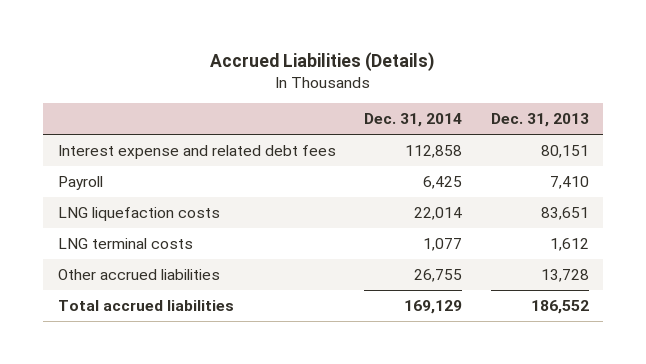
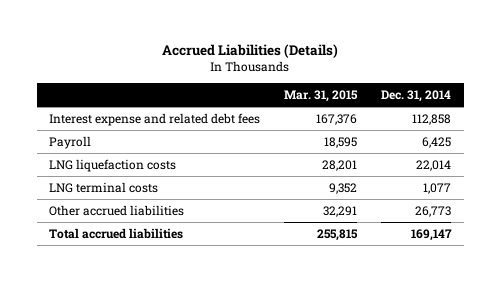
- | Dec. 31, 2014 | Dec. 31, 2013
+ | Mar. 31, 2015 | Dec. 31, 2014
- Other accrued liabilities | 26,755 | 13,728
- Total accrued liabilities | 169,129 | 186,552
+ Other accrued liabilities | 32,291 | 26,773
+ Total accrued liabilities | 255,815 | 169,147

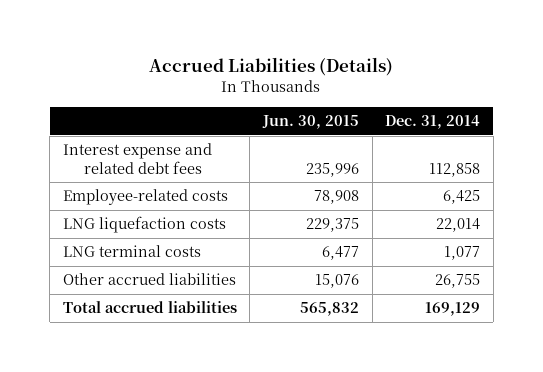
- | Mar. 31, 2015 | Dec. 31, 2014
+ | Jun. 30, 2015 | Dec. 31, 2014
- Payroll | 18,595 | 6,425
+ Employee-related costs | 78,908 | 6,425
- Other accrued liabilities | 32,291 | 26,773
- Total accrued liabilities | 255,815 | 169,147
+ Other accrued liabilities | 15,076 | 26,755
+ Total accrued liabilities | 565,832 | 169,129

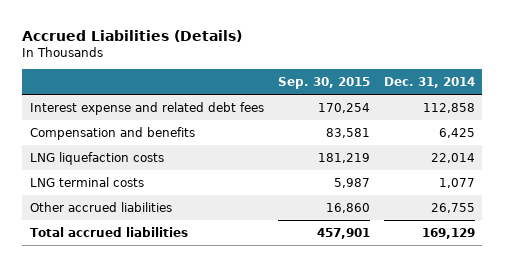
- | Jun. 30, 2015 | Dec. 31, 2014
+ | Sep. 30, 2015 | Dec. 31, 2014
- Employee-related costs | 78,908 | 6,425
+ Compensation and benefits | 83,581 | 6,425

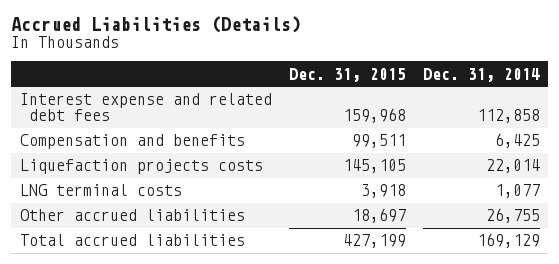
- | Sep. 30, 2015 | Dec. 31, 2014
+ | Dec. 31, 2015 | Dec. 31, 2014
- LNG liquefaction costs | 181,219 | 22,014
+ Liquefaction projects costs | 145,105 | 22,014

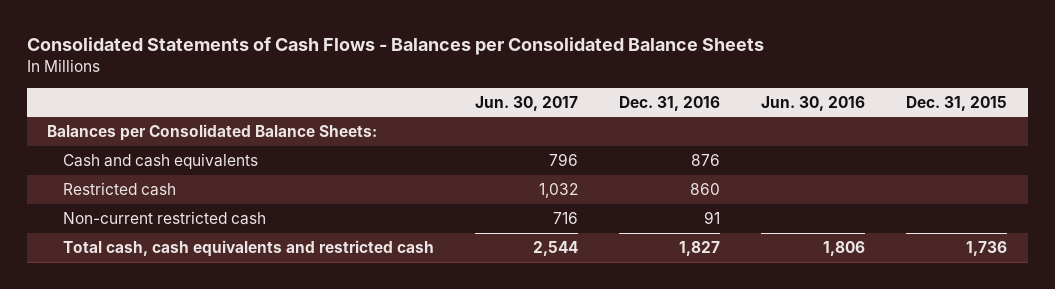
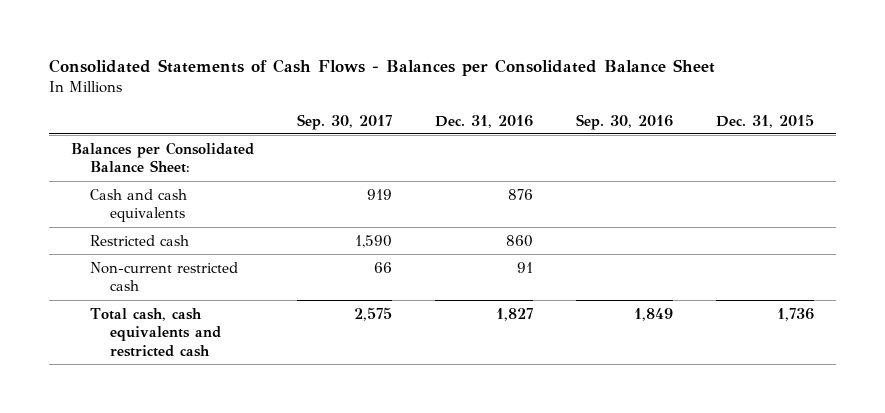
- Consolidated Statements of Cash Flows - Balances per Consolidated Balance Sheets
+ Consolidated Statements of Cash Flows - Balances per Consolidated Balance Sheet
- | Jun. 30, 2017 | Dec. 31, 2016 | Jun. 30, 2016 | Dec. 31, 2015
+ | Sep. 30, 2017 | Dec. 31, 2016 | Sep. 30, 2016 | Dec. 31, 2015
- Balances per Consolidated Balance Sheets:
+ Balances per Consolidated Balance Sheet:

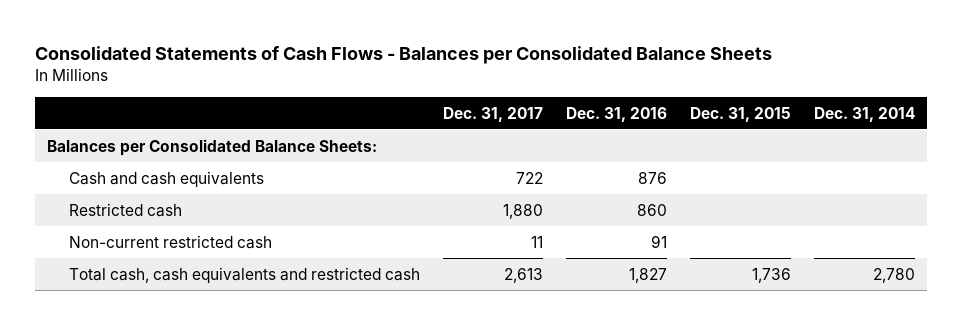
- Consolidated Statements of Cash Flows - Balances per Consolidated Balance Sheet
+ Consolidated Statements of Cash Flows - Balances per Consolidated Balance Sheets
- | Sep. 30, 2017 | Dec. 31, 2016 | Sep. 30, 2016 | Dec. 31, 2015
+ | Dec. 31, 2017 | Dec. 31, 2016 | Dec. 31, 2015 | Dec. 31, 2014
- Balances per Consolidated Balance Sheet:
+ Balances per Consolidated Balance Sheets:

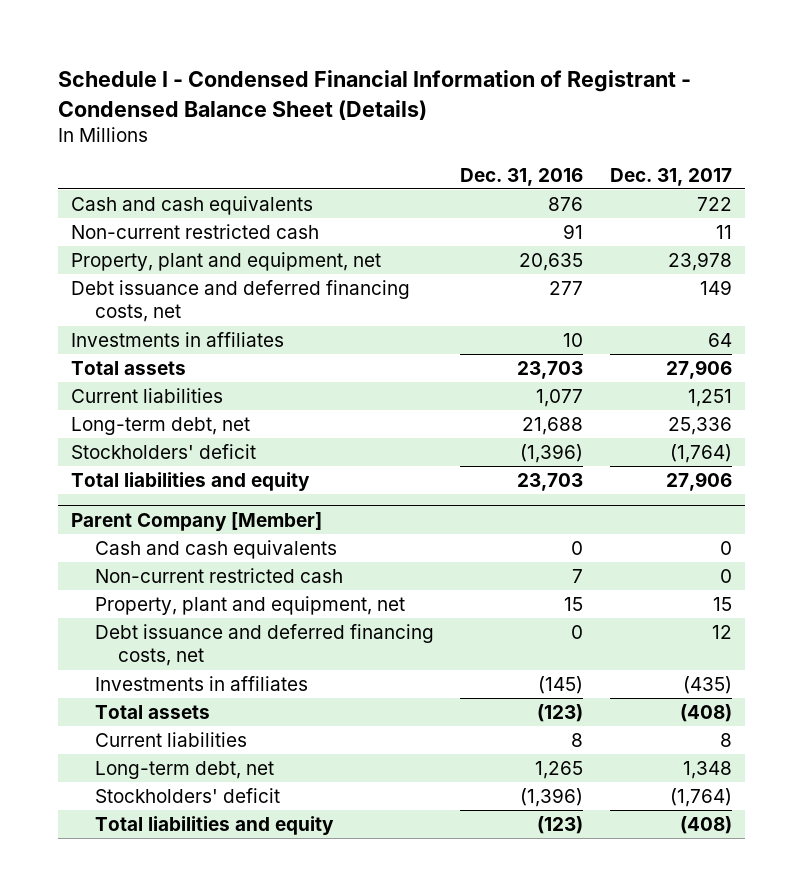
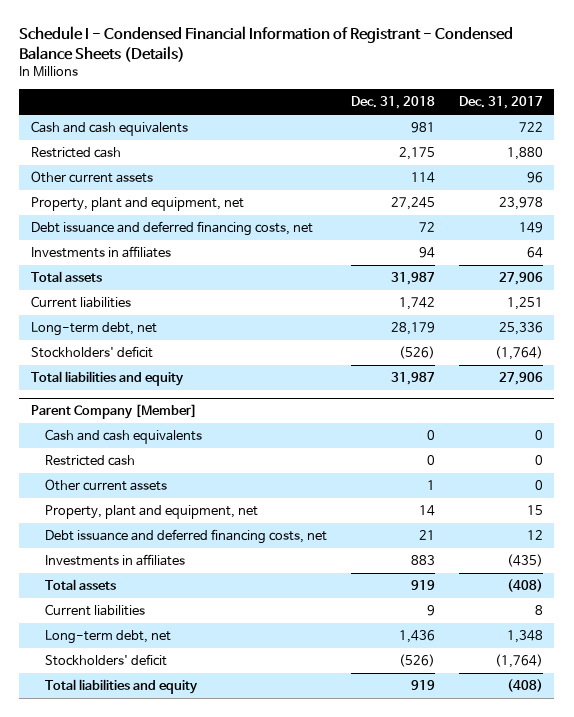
- Schedule I - Condensed Financial Information of Registrant - Condensed Balance Sheet (Details)
+ Schedule I - Condensed Financial Information of Registrant - Condensed Balance Sheets (Details)
- | Dec. 31, 2016 | Dec. 31, 2017
+ | Dec. 31, 2018 | Dec. 31, 2017
- Non-current restricted cash | 91 | 11
+ Restricted cash | 2,175 | 1,880
+ Other current assets | 114 | 96
@ Parent Company [Member]
- Non-current restricted cash | 7 | 0
+ Restricted cash | 0 | 0
+ Other current assets | 1 | 0

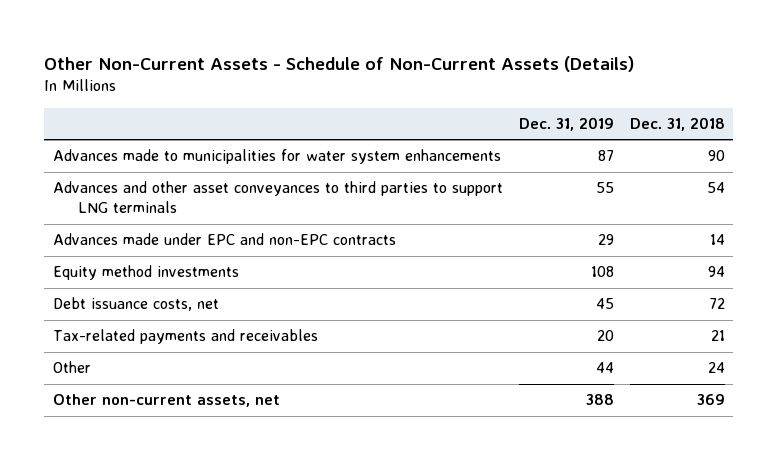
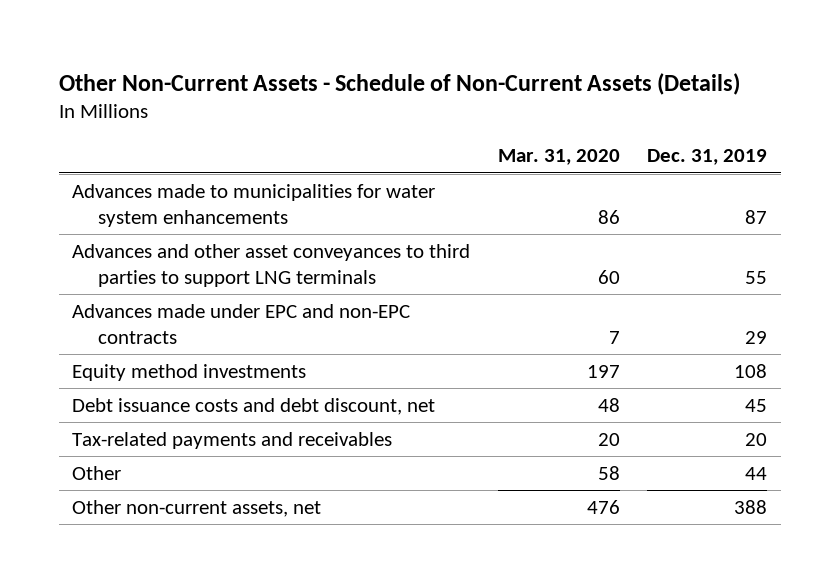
- | Dec. 31, 2019 | Dec. 31, 2018
+ | Mar. 31, 2020 | Dec. 31, 2019
- Debt issuance costs, net | 45 | 72
+ Debt issuance costs and debt discount, net | 48 | 45

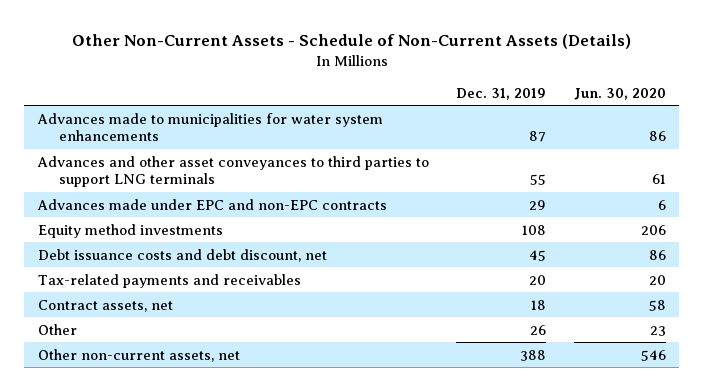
- | Mar. 31, 2020 | Dec. 31, 2019
+ | Dec. 31, 2019 | Jun. 30, 2020
- Other | 58 | 44
+ Contract assets, net | 18 | 58
+ Other | 26 | 23

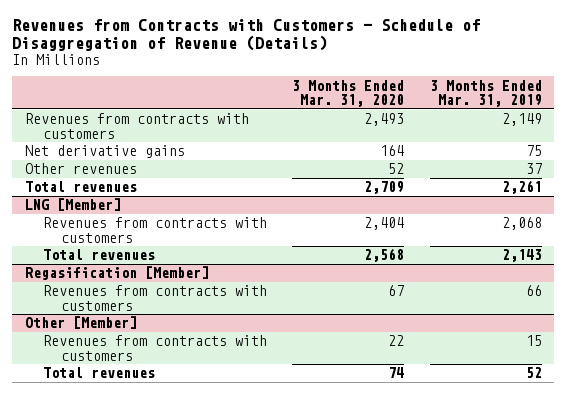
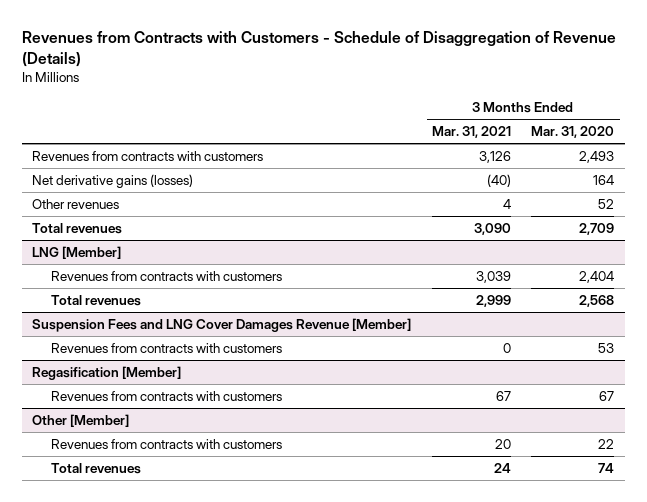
- | 3 Months Ended Mar. 31, 2020 | 3 Months Ended Mar. 31, 2019
+ | 3 Months Ended Mar. 31, 2021 | 3 Months Ended Mar. 31, 2020
- Net derivative gains | 164 | 75
+ Net derivative gains (losses) | (40) | 164
+ Suspension Fees and LNG Cover Damages Revenue [Member]
+ Revenues from contracts with customers | 0 | 53

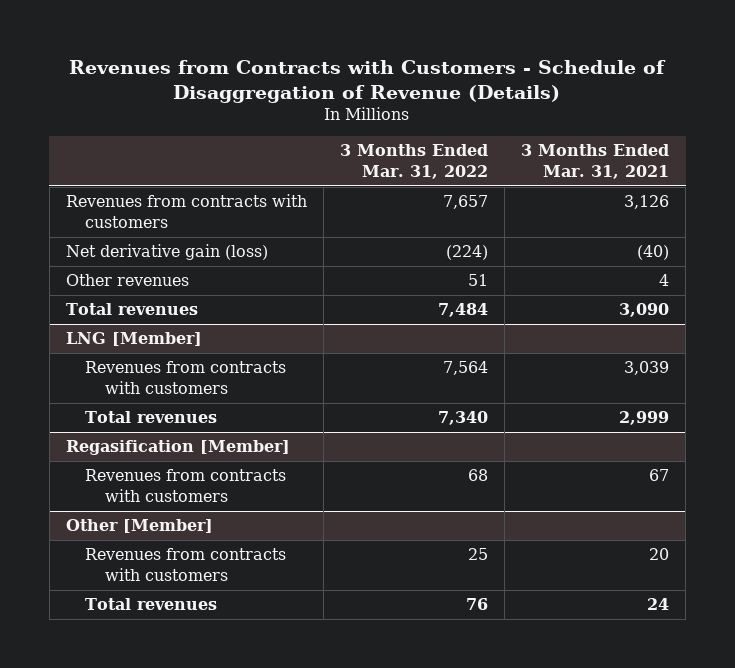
- | 3 Months Ended Mar. 31, 2021 | 3 Months Ended Mar. 31, 2020
+ | 3 Months Ended Mar. 31, 2022 | 3 Months Ended Mar. 31, 2021
- Net derivative gains (losses) | (40) | 164
+ Net derivative gain (loss) | (224) | (40)
- Suspension Fees and LNG Cover Damages Revenue [Member]
- Revenues from contracts with customers | 0 | 53

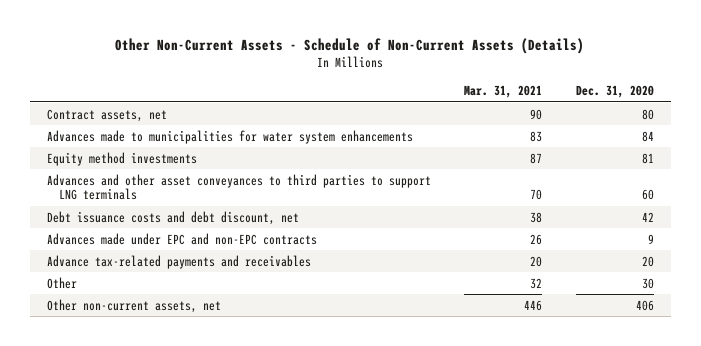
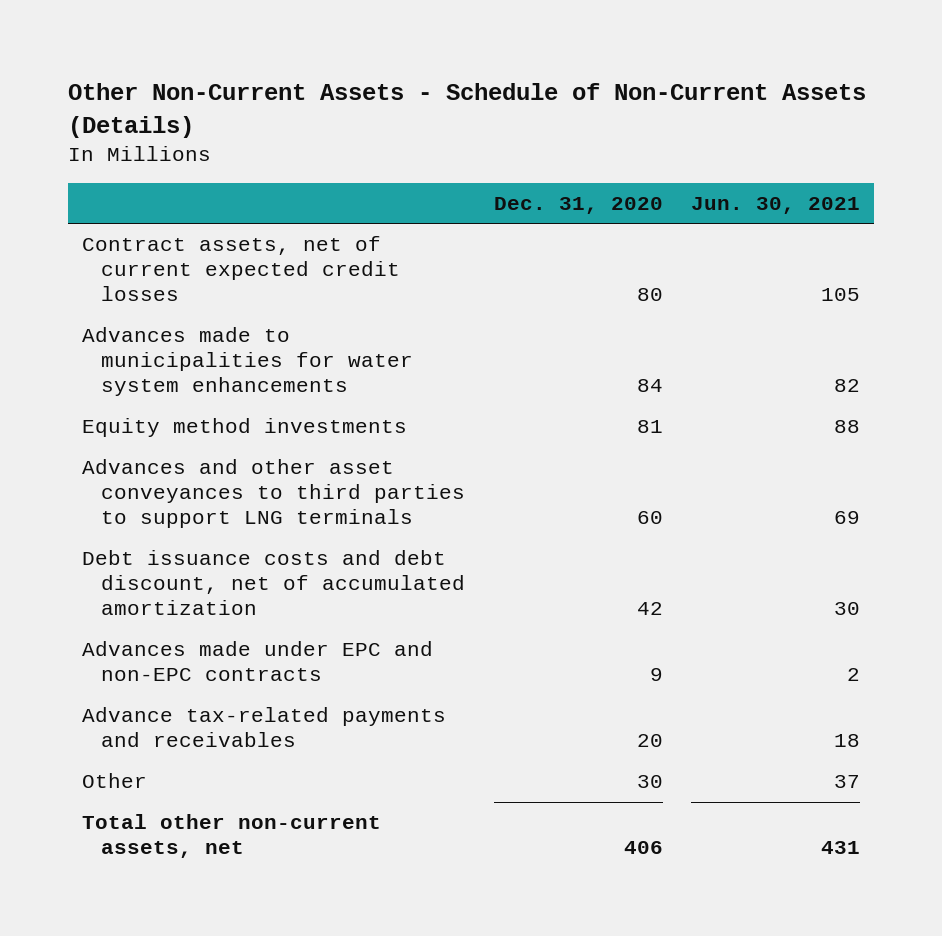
- | Mar. 31, 2021 | Dec. 31, 2020
+ | Dec. 31, 2020 | Jun. 30, 2021
- Contract assets, net | 90 | 80
+ Contract assets, net of current expected credit losses | 80 | 105
- Debt issuance costs and debt discount, net | 38 | 42
+ Debt issuance costs and debt discount, net of accumulated amortization | 42 | 30
- Other non-current assets, net | 446 | 406
+ Total other non-current assets, net | 406 | 431

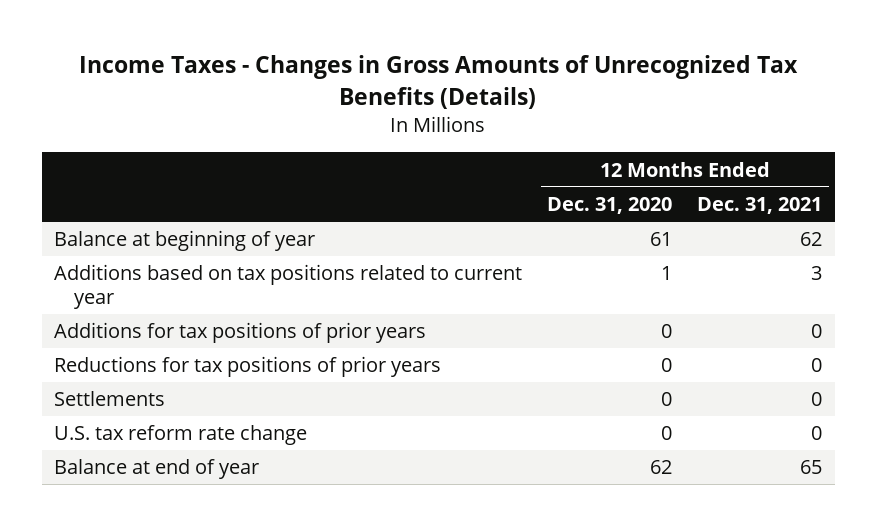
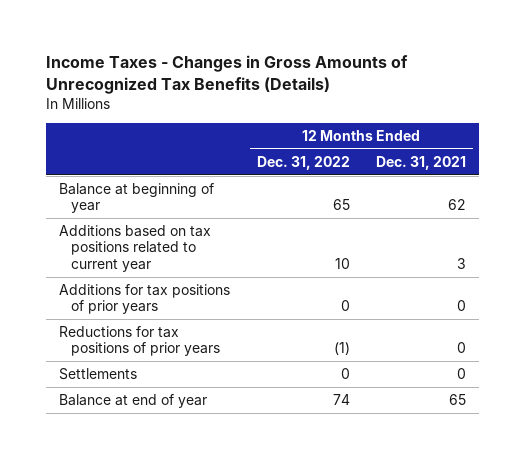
- | 12 Months Ended Dec. 31, 2020 | 12 Months Ended Dec. 31, 2021
+ | 12 Months Ended Dec. 31, 2022 | 12 Months Ended Dec. 31, 2021
- U.S. tax reform rate change | 0 | 0

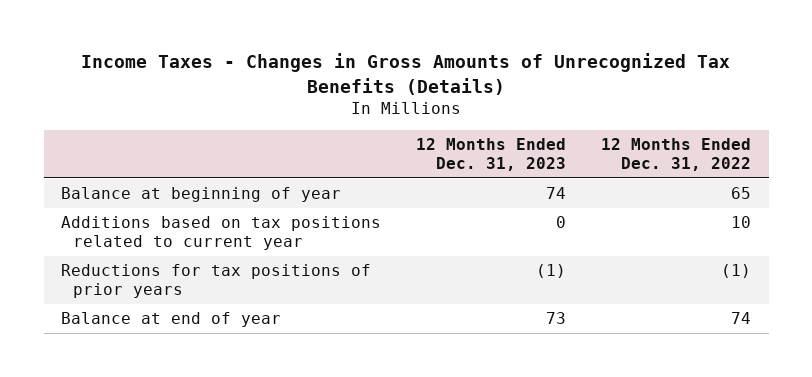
- | 12 Months Ended Dec. 31, 2022 | 12 Months Ended Dec. 31, 2021
+ | 12 Months Ended Dec. 31, 2023 | 12 Months Ended Dec. 31, 2022
- Additions for tax positions of prior years | 0 | 0
- Settlements | 0 | 0

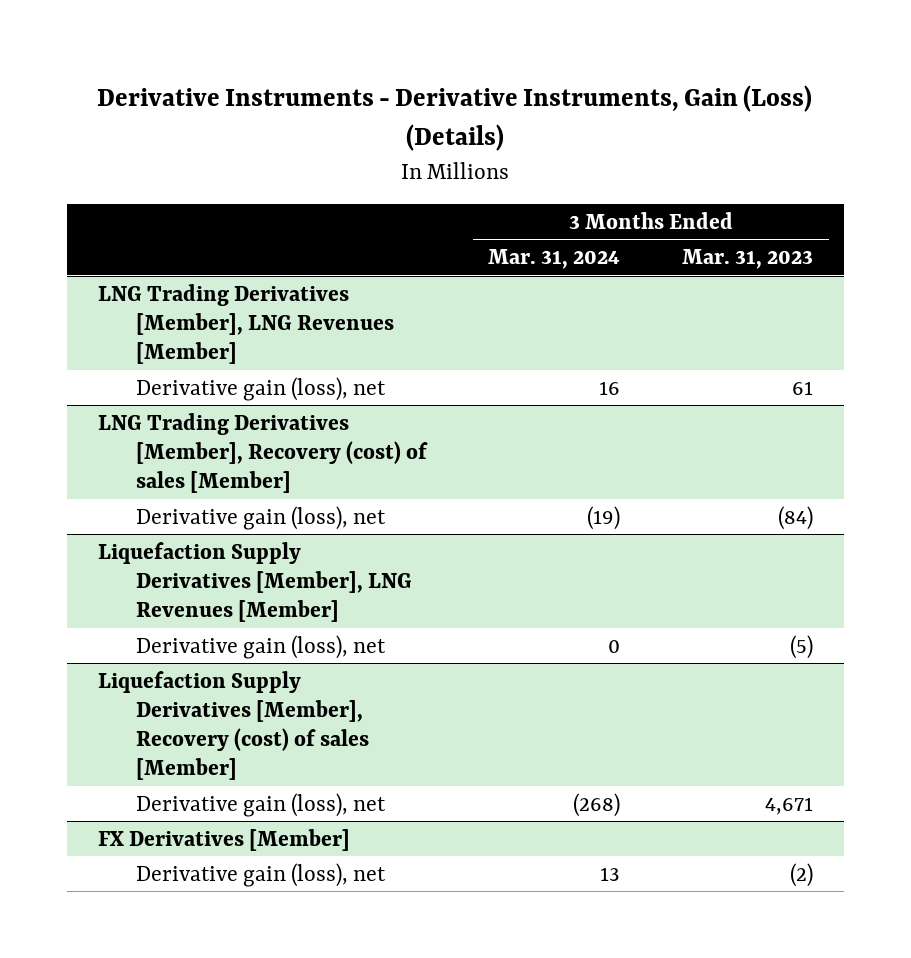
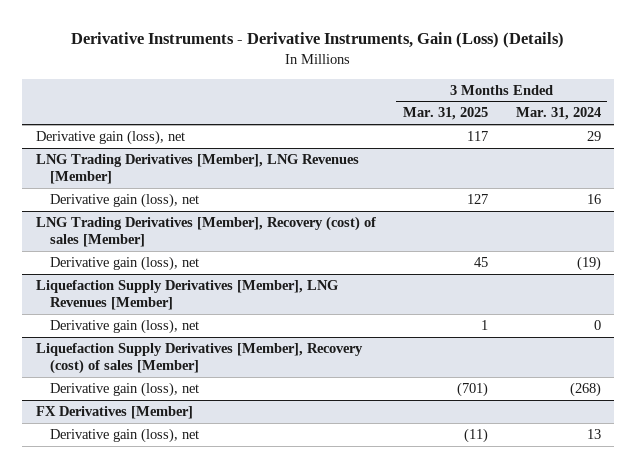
- | 3 Months Ended Mar. 31, 2024 | 3 Months Ended Mar. 31, 2023
+ | 3 Months Ended Mar. 31, 2025 | 3 Months Ended Mar. 31, 2024
+ Derivative gain (loss), net | 117 | 29

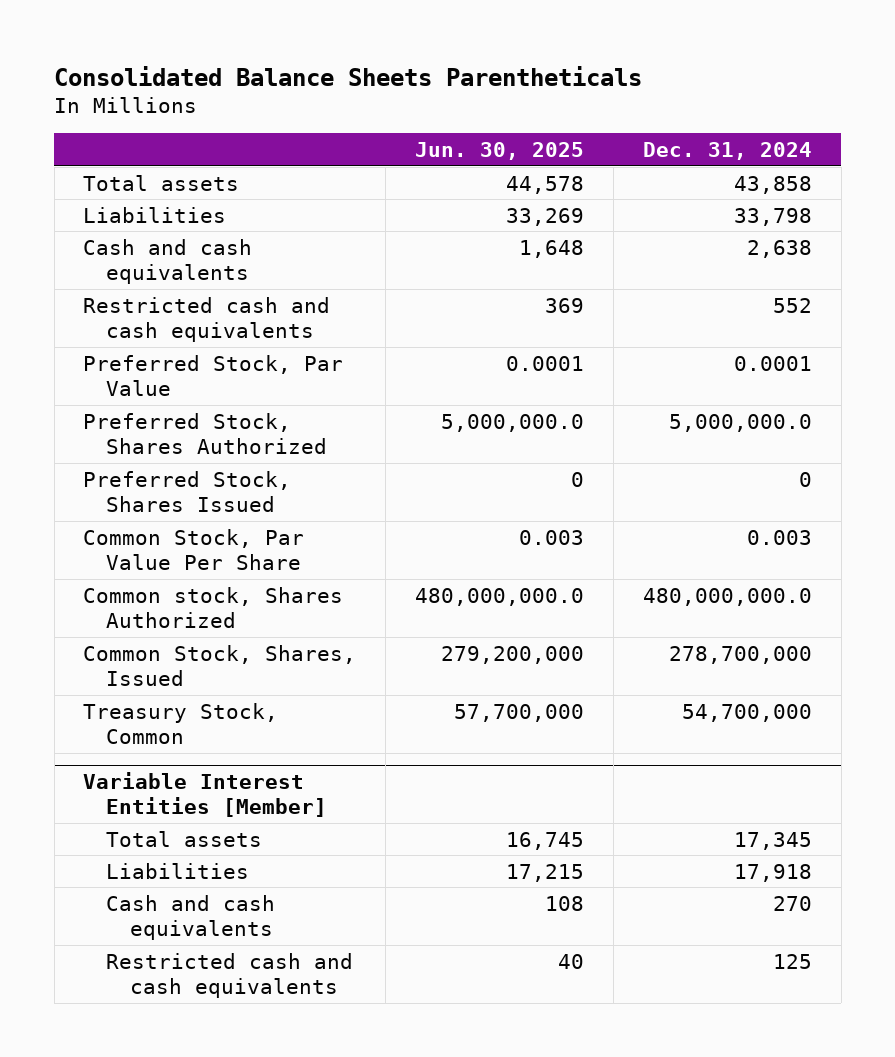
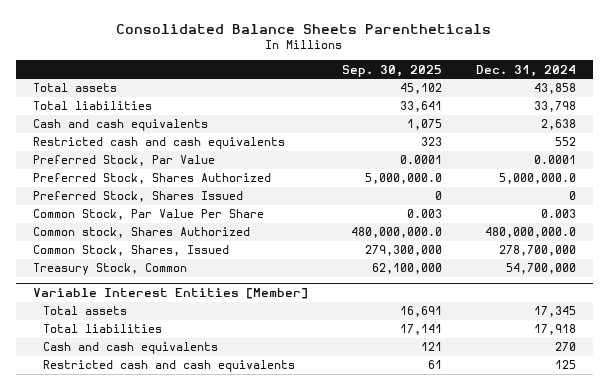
- | Jun. 30, 2025 | Dec. 31, 2024
+ | Sep. 30, 2025 | Dec. 31, 2024
- Liabilities | 33,269 | 33,798
+ Total liabilities | 33,641 | 33,798
@ Variable Interest Entities [Member]
- Liabilities | 17,215 | 17,918
+ Total liabilities | 17,141 | 17,918

